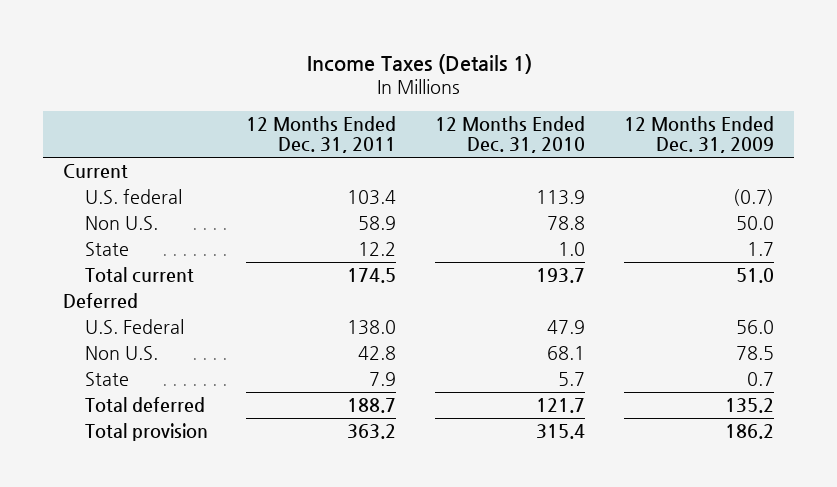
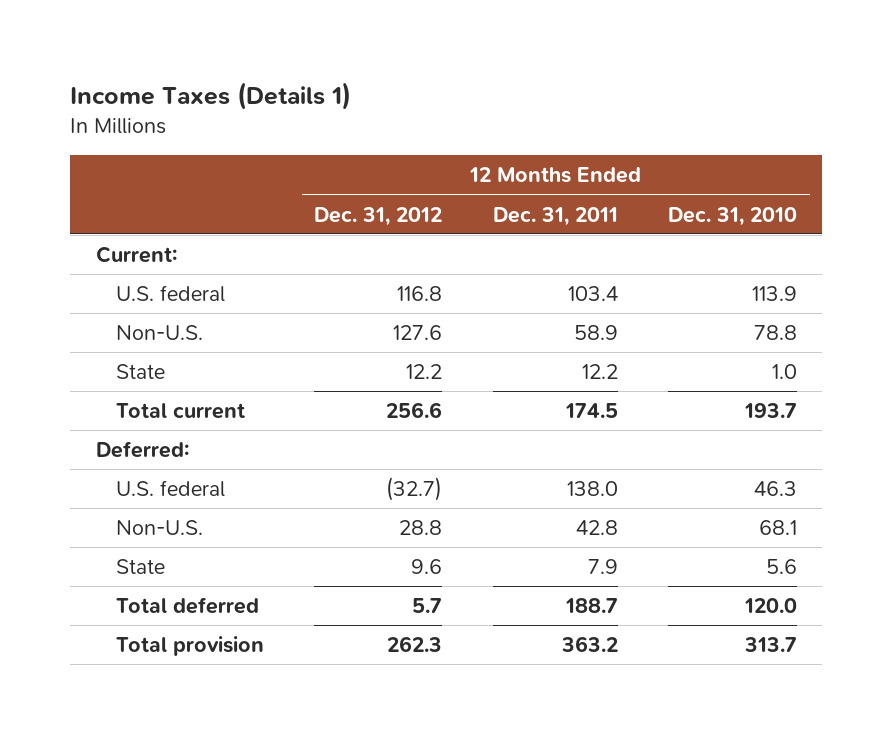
- | 12 Months Ended Dec. 31, 2011 | 12 Months Ended Dec. 31, 2010 | 12 Months Ended Dec. 31, 2009
+ | 12 Months Ended Dec. 31, 2012 | 12 Months Ended Dec. 31, 2011 | 12 Months Ended Dec. 31, 2010
- Current
+ Current:
- Non U.S. | 58.9 | 78.8 | 50.0
+ Non-U.S. | 127.6 | 58.9 | 78.8
- Deferred
- U.S. Federal | 138.0 | 47.9 | 56.0
- Non U.S. | 42.8 | 68.1 | 78.5
- State | 7.9 | 5.7 | 0.7
- Total deferred | 188.7 | 121.7 | 135.2
- Total provision | 363.2 | 315.4 | 186.2
+ Deferred:
+ U.S. federal | (32.7) | 138.0 | 46.3
+ Non-U.S. | 28.8 | 42.8 | 68.1
+ State | 9.6 | 7.9 | 5.6
+ Total deferred | 5.7 | 188.7 | 120.0
+ Total provision | 262.3 | 363.2 | 313.7

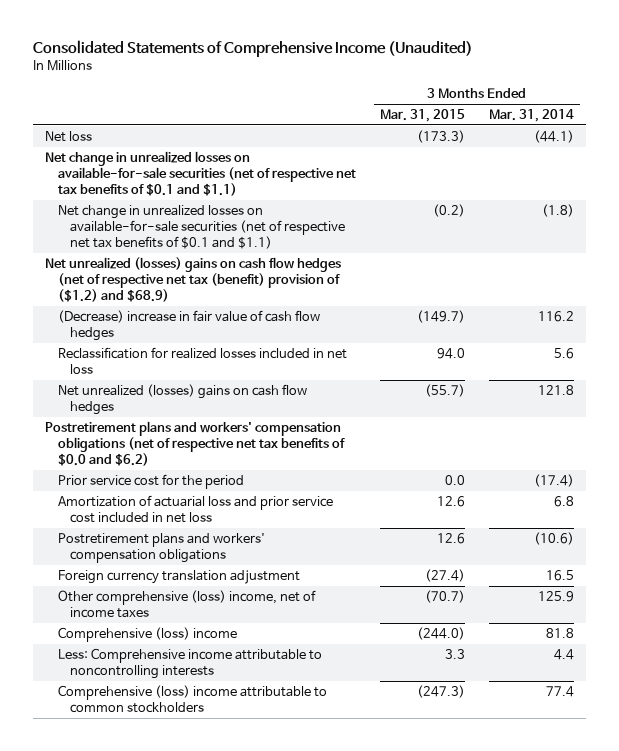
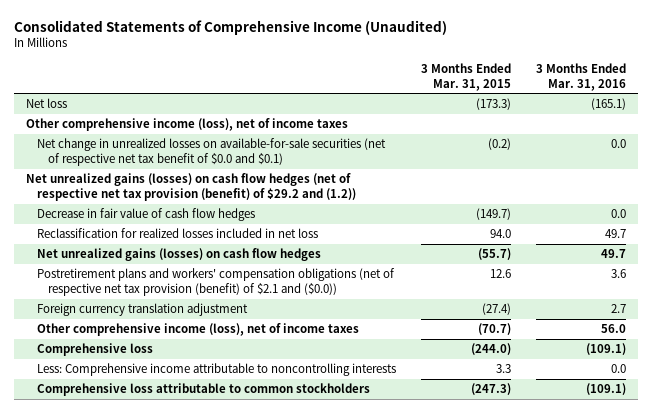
- | 3 Months Ended Mar. 31, 2015 | 3 Months Ended Mar. 31, 2014
+ | 3 Months Ended Mar. 31, 2015 | 3 Months Ended Mar. 31, 2016
- Net change in unrealized losses on available-for-sale securities (net of respective net tax benefits of $0.1 and $1.1)
- Net change in unrealized losses on available-for-sale securities (net of respective net tax benefits of $0.1 and $1.1) | (0.2) | (1.8)
- Net unrealized (losses) gains on cash flow hedges (net of respective net tax (benefit) provision of ($1.2) and $68.9)
- (Decrease) increase in fair value of cash flow hedges | (149.7) | 116.2
+ Other comprehensive income (loss), net of income taxes
+ Net change in unrealized losses on available-for-sale securities (net of respective net tax benefit of $0.0 and $0.1) | (0.2) | 0.0
+ Net unrealized gains (losses) on cash flow hedges (net of respective net tax provision (benefit) of $29.2 and (1.2))
+ Decrease in fair value of cash flow hedges | (149.7) | 0.0
- Net unrealized (losses) gains on cash flow hedges | (55.7) | 121.8
- Postretirement plans and workers' compensation obligations (net of respective net tax benefits of $0.0 and $6.2)
- Prior service cost for the period | 0.0 | (17.4)
- Amortization of actuarial loss and prior service cost included in net loss | 12.6 | 6.8
- Postretirement plans and workers' compensation obligations | 12.6 | (10.6)
+ Net unrealized gains (losses) on cash flow hedges | (55.7) | 49.7
+ Postretirement plans and workers' compensation obligations (net of respective net tax provision (benefit) of $2.1 and ($0.0)) | 12.6 | 3.6
- Other comprehensive (loss) income, net of income taxes | (70.7) | 125.9
- Comprehensive (loss) income | (244.0) | 81.8
+ Other comprehensive income (loss), net of income taxes | (70.7) | 56.0
+ Comprehensive loss | (244.0) | (109.1)
- Comprehensive (loss) income attributable to common stockholders | (247.3) | 77.4
+ Comprehensive loss attributable to common stockholders | (247.3) | (109.1)

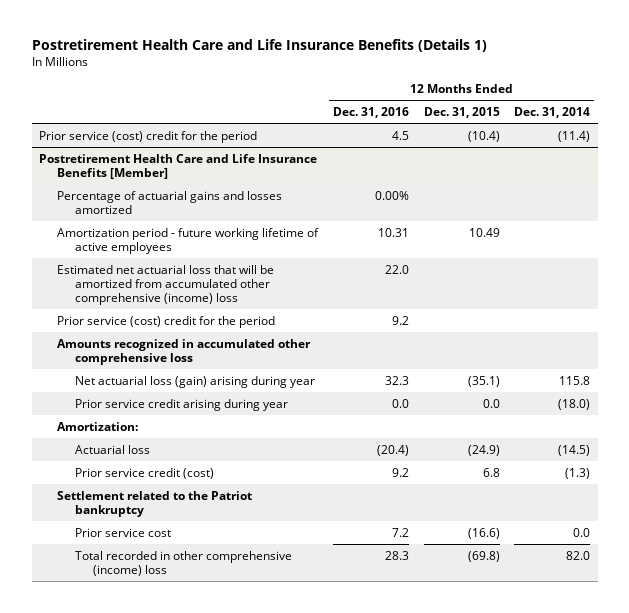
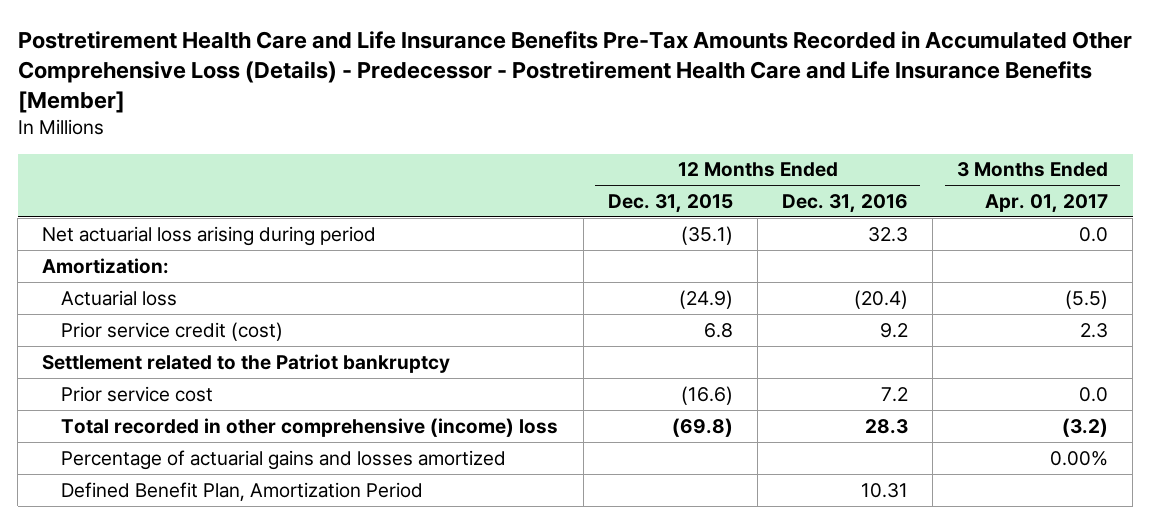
- Postretirement Health Care and Life Insurance Benefits (Details 1)
+ Postretirement Health Care and Life Insurance Benefits Pre-Tax Amounts Recorded in Accumulated Other Comprehensive Loss (Details) - Predecessor - Postretirement Health Care and Life Insurance Benefits [Member]
- | 12 Months Ended Dec. 31, 2016 | 12 Months Ended Dec. 31, 2015 | 12 Months Ended Dec. 31, 2014
+ | 12 Months Ended Dec. 31, 2015 | 12 Months Ended Dec. 31, 2016 | 3 Months Ended Apr. 01, 2017
- Prior service (cost) credit for the period | 4.5 | (10.4) | (11.4)
- Postretirement Health Care and Life Insurance Benefits [Member]
- Percentage of actuarial gains and losses amortized | 0.00% | |
- Amortization period - future working lifetime of active employees | 10.31 | 10.49 |
- Estimated net actuarial loss that will be amortized from accumulated other comprehensive (income) loss | 22.0 | |
- Prior service (cost) credit for the period | 9.2 | |
- Amounts recognized in accumulated other comprehensive loss
- Net actuarial loss (gain) arising during year | 32.3 | (35.1) | 115.8
- Prior service credit arising during year | 0.0 | 0.0 | (18.0)
+ Net actuarial loss arising during period | (35.1) | 32.3 | 0.0
+ Percentage of actuarial gains and losses amortized | | | 0.00%
+ Defined Benefit Plan, Amortization Period | | 10.31 |

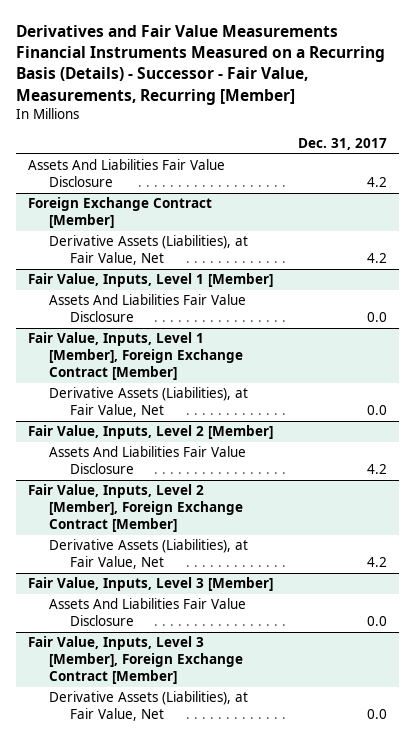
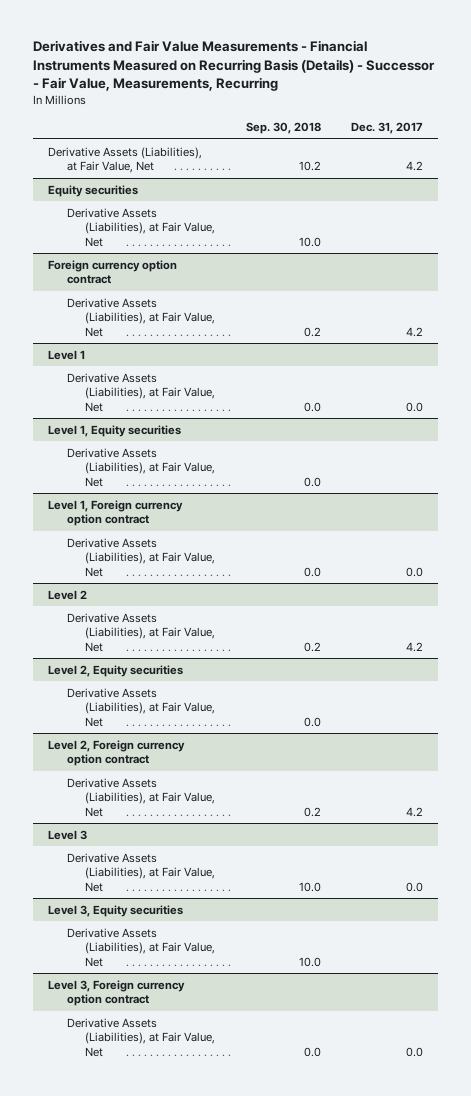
- Derivatives and Fair Value Measurements Financial Instruments Measured on a Recurring Basis (Details) - Successor - Fair Value, Measurements, Recurring [Member]
+ Derivatives and Fair Value Measurements - Financial Instruments Measured on Recurring Basis (Details) - Successor - Fair Value, Measurements, Recurring
- | Dec. 31, 2017
+ | Sep. 30, 2018 | Dec. 31, 2017
- Assets And Liabilities Fair Value Disclosure | 4.2
- Foreign Exchange Contract [Member]
- Fair Value, Inputs, Level 1 [Member]
- Assets And Liabilities Fair Value Disclosure | 0.0
- Fair Value, Inputs, Level 1 [Member], Foreign Exchange Contract [Member]
+ Equity securities
+ Derivative Assets (Liabilities), at Fair Value, Net | 10.0 |
+ Foreign currency option contract
+ Derivative Assets (Liabilities), at Fair Value, Net | 0.2 | 4.2
+ Level 1
- Fair Value, Inputs, Level 2 [Member]
- Assets And Liabilities Fair Value Disclosure | 4.2
- Fair Value, Inputs, Level 2 [Member], Foreign Exchange Contract [Member]
+ Level 1, Equity securities
+ Derivative Assets (Liabilities), at Fair Value, Net | 0.0 |
+ Level 1, Foreign currency option contract
+ Derivative Assets (Liabilities), at Fair Value, Net | 0.0 | 0.0
+ Level 2
- Fair Value, Inputs, Level 3 [Member]
- Assets And Liabilities Fair Value Disclosure | 0.0
- Fair Value, Inputs, Level 3 [Member], Foreign Exchange Contract [Member]
+ Level 2, Equity securities
+ Derivative Assets (Liabilities), at Fair Value, Net | 0.0 |
+ Level 2, Foreign currency option contract
+ Derivative Assets (Liabilities), at Fair Value, Net | 0.2 | 4.2
+ Level 3
+ Level 3, Equity securities
+ Derivative Assets (Liabilities), at Fair Value, Net | 10.0 |
+ Level 3, Foreign currency option contract
+ Derivative Assets (Liabilities), at Fair Value, Net | 0.0 | 0.0

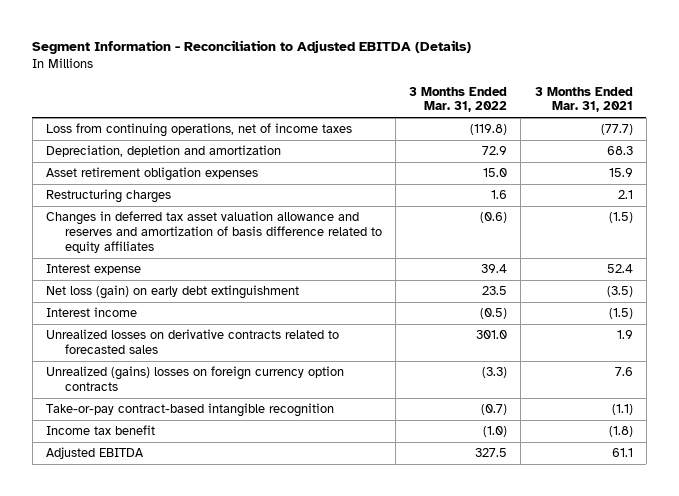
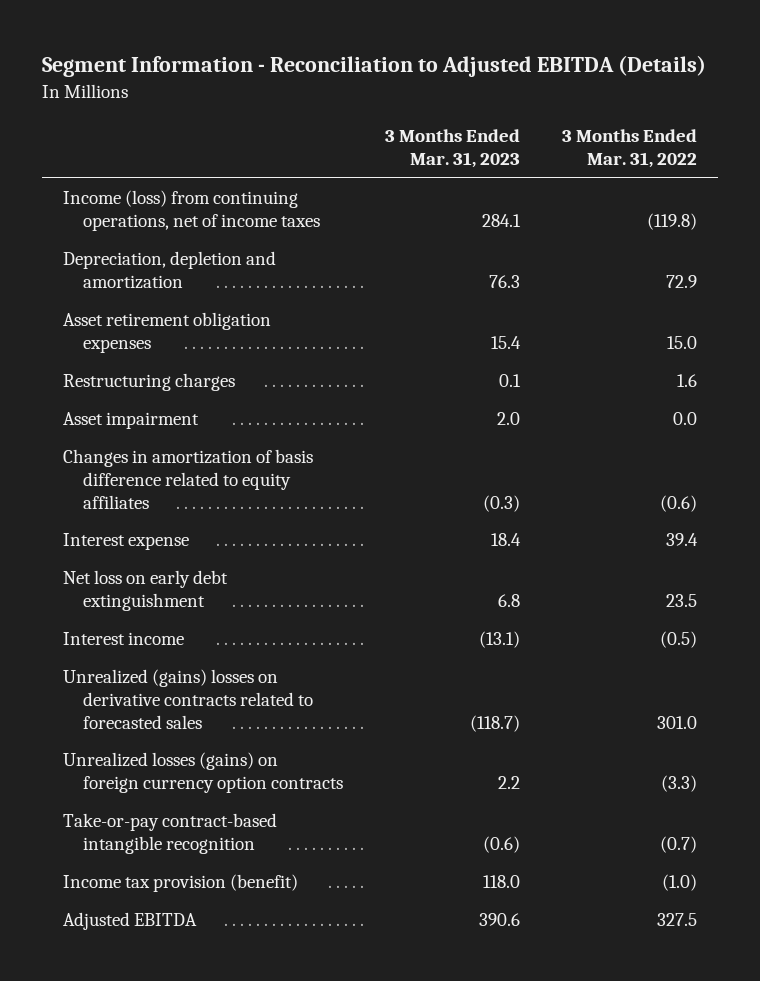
- | 3 Months Ended Mar. 31, 2022 | 3 Months Ended Mar. 31, 2021
+ | 3 Months Ended Mar. 31, 2023 | 3 Months Ended Mar. 31, 2022
- Loss from continuing operations, net of income taxes | (119.8) | (77.7)
+ Income (loss) from continuing operations, net of income taxes | 284.1 | (119.8)
- Changes in deferred tax asset valuation allowance and reserves and amortization of basis difference related to equity affiliates | (0.6) | (1.5)
+ Asset impairment | 2.0 | 0.0
+ Changes in amortization of basis difference related to equity affiliates | (0.3) | (0.6)
- Net loss (gain) on early debt extinguishment | 23.5 | (3.5)
+ Net loss on early debt extinguishment | 6.8 | 23.5
- Unrealized losses on derivative contracts related to forecasted sales | 301.0 | 1.9
- Unrealized (gains) losses on foreign currency option contracts | (3.3) | 7.6
+ Unrealized (gains) losses on derivative contracts related to forecasted sales | (118.7) | 301.0
+ Unrealized losses (gains) on foreign currency option contracts | 2.2 | (3.3)
- Income tax benefit | (1.0) | (1.8)
+ Income tax provision (benefit) | 118.0 | (1.0)

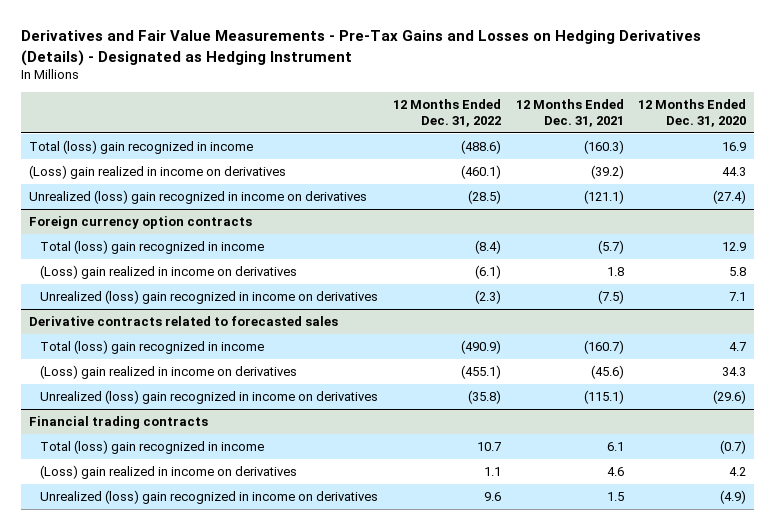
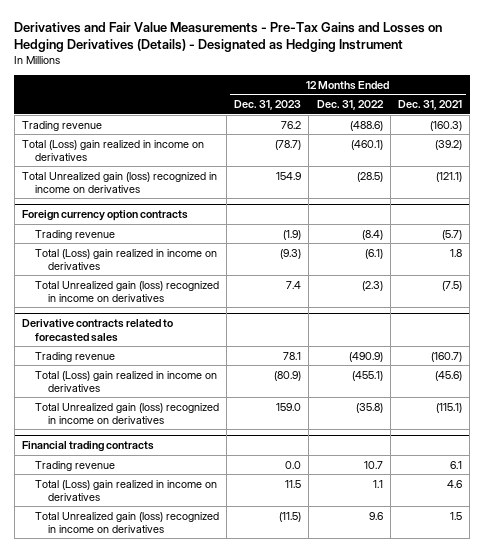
- | 12 Months Ended Dec. 31, 2022 | 12 Months Ended Dec. 31, 2021 | 12 Months Ended Dec. 31, 2020
+ | 12 Months Ended Dec. 31, 2023 | 12 Months Ended Dec. 31, 2022 | 12 Months Ended Dec. 31, 2021
- Total (loss) gain recognized in income | (488.6) | (160.3) | 16.9
- (Loss) gain realized in income on derivatives | (460.1) | (39.2) | 44.3
- Unrealized (loss) gain recognized in income on derivatives | (28.5) | (121.1) | (27.4)
+ Trading revenue | 76.2 | (488.6) | (160.3)
+ Total (Loss) gain realized in income on derivatives | (78.7) | (460.1) | (39.2)
+ Total Unrealized gain (loss) recognized in income on derivatives | 154.9 | (28.5) | (121.1)
@ Foreign currency option contracts
- Total (loss) gain recognized in income | (8.4) | (5.7) | 12.9
- (Loss) gain realized in income on derivatives | (6.1) | 1.8 | 5.8
- Unrealized (loss) gain recognized in income on derivatives | (2.3) | (7.5) | 7.1
+ Trading revenue | (1.9) | (8.4) | (5.7)
+ Total (Loss) gain realized in income on derivatives | (9.3) | (6.1) | 1.8
+ Total Unrealized gain (loss) recognized in income on derivatives | 7.4 | (2.3) | (7.5)
@ Derivative contracts related to forecasted sales
- Total (loss) gain recognized in income | (490.9) | (160.7) | 4.7
- (Loss) gain realized in income on derivatives | (455.1) | (45.6) | 34.3
- Unrealized (loss) gain recognized in income on derivatives | (35.8) | (115.1) | (29.6)
+ Trading revenue | 78.1 | (490.9) | (160.7)
+ Total (Loss) gain realized in income on derivatives | (80.9) | (455.1) | (45.6)
+ Total Unrealized gain (loss) recognized in income on derivatives | 159.0 | (35.8) | (115.1)
@ Financial trading contracts
- Total (loss) gain recognized in income | 10.7 | 6.1 | (0.7)
- (Loss) gain realized in income on derivatives | 1.1 | 4.6 | 4.2
- Unrealized (loss) gain recognized in income on derivatives | 9.6 | 1.5 | (4.9)
+ Trading revenue | 0.0 | 10.7 | 6.1
+ Total (Loss) gain realized in income on derivatives | 11.5 | 1.1 | 4.6
+ Total Unrealized gain (loss) recognized in income on derivatives | (11.5) | 9.6 | 1.5

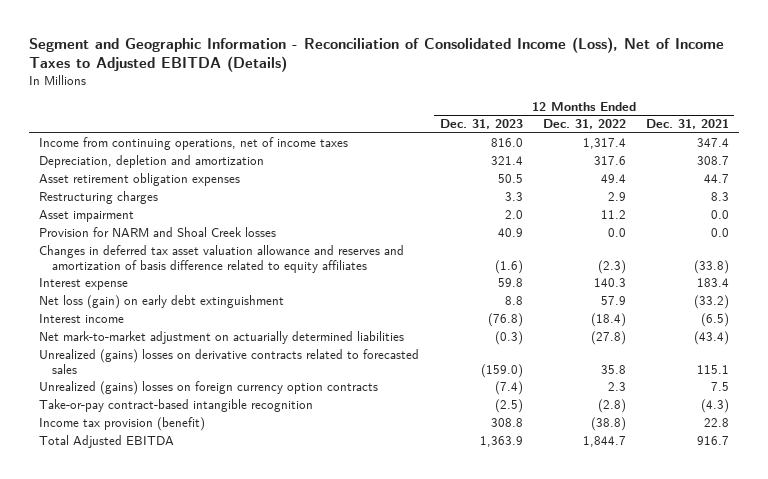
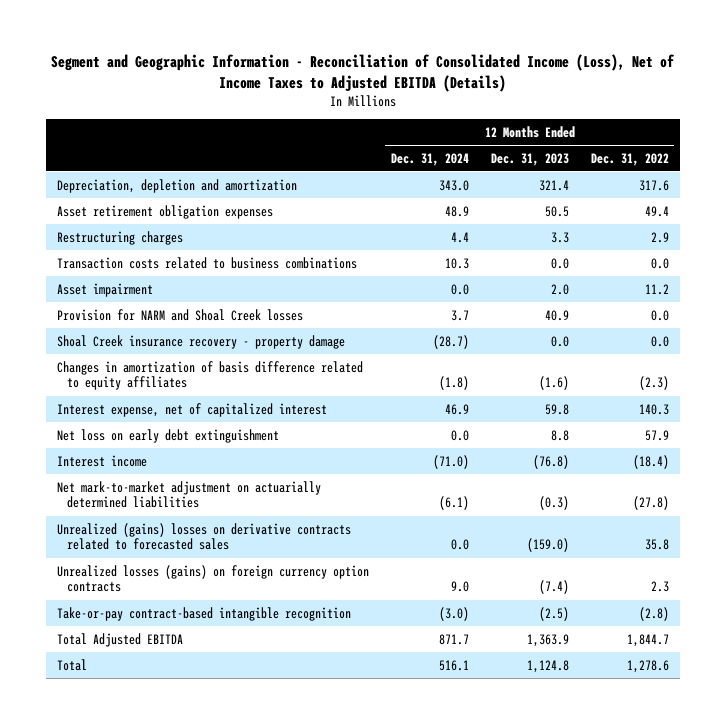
- | 12 Months Ended Dec. 31, 2023 | 12 Months Ended Dec. 31, 2022 | 12 Months Ended Dec. 31, 2021
+ | 12 Months Ended Dec. 31, 2024 | 12 Months Ended Dec. 31, 2023 | 12 Months Ended Dec. 31, 2022
- Income from continuing operations, net of income taxes | 816.0 | 1,317.4 | 347.4
+ Transaction costs related to business combinations | 10.3 | 0.0 | 0.0
- Changes in deferred tax asset valuation allowance and reserves and amortization of basis difference related to equity affiliates | (1.6) | (2.3) | (33.8)
- Interest expense | 59.8 | 140.3 | 183.4
- Net loss (gain) on early debt extinguishment | 8.8 | 57.9 | (33.2)
+ Shoal Creek insurance recovery - property damage | (28.7) | 0.0 | 0.0
+ Changes in amortization of basis difference related to equity affiliates | (1.8) | (1.6) | (2.3)
+ Interest expense, net of capitalized interest | 46.9 | 59.8 | 140.3
+ Net loss on early debt extinguishment | 0.0 | 8.8 | 57.9
- Unrealized (gains) losses on foreign currency option contracts | (7.4) | 2.3 | 7.5
+ Unrealized losses (gains) on foreign currency option contracts | 9.0 | (7.4) | 2.3
- Income tax provision (benefit) | 308.8 | (38.8) | 22.8
+ Total | 516.1 | 1,124.8 | 1,278.6

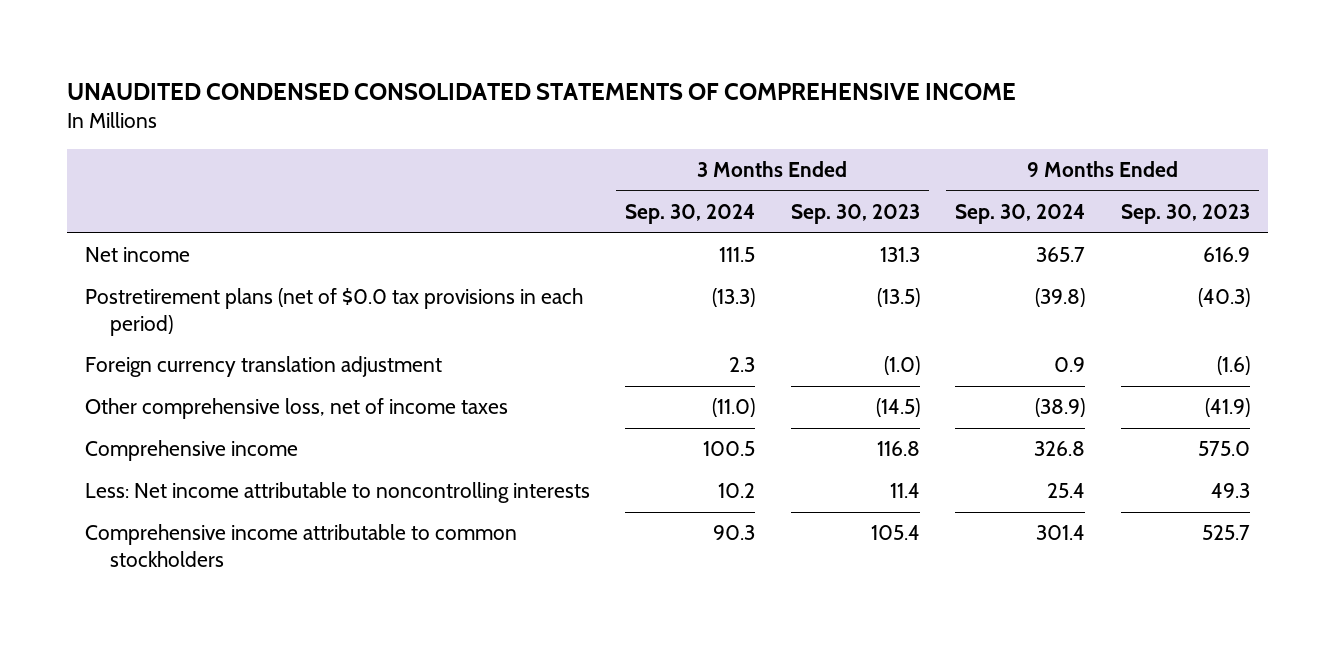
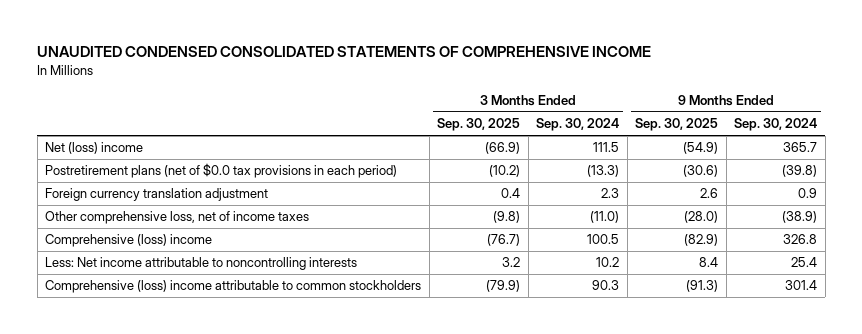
- | 3 Months Ended Sep. 30, 2024 | 3 Months Ended Sep. 30, 2023 | 9 Months Ended Sep. 30, 2024 | 9 Months Ended Sep. 30, 2023
+ | 3 Months Ended Sep. 30, 2025 | 3 Months Ended Sep. 30, 2024 | 9 Months Ended Sep. 30, 2025 | 9 Months Ended Sep. 30, 2024
- Net income | 111.5 | 131.3 | 365.7 | 616.9
+ Net (loss) income | (66.9) | 111.5 | (54.9) | 365.7
- Comprehensive income | 100.5 | 116.8 | 326.8 | 575.0
+ Comprehensive (loss) income | (76.7) | 100.5 | (82.9) | 326.8
- Comprehensive income attributable to common stockholders | 90.3 | 105.4 | 301.4 | 525.7
+ Comprehensive (loss) income attributable to common stockholders | (79.9) | 90.3 | (91.3) | 301.4

